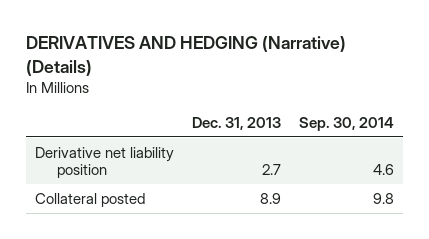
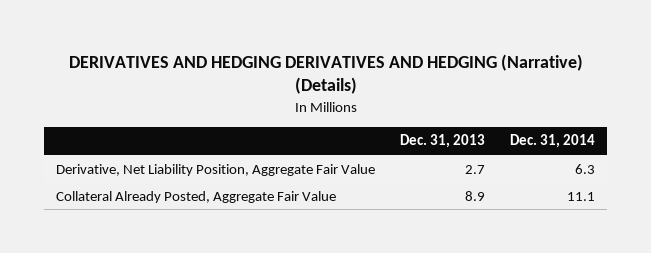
- DERIVATIVES AND HEDGING (Narrative) (Details)
+ DERIVATIVES AND HEDGING DERIVATIVES AND HEDGING (Narrative) (Details)
- | Dec. 31, 2013 | Sep. 30, 2014
+ | Dec. 31, 2013 | Dec. 31, 2014
- Derivative net liability position | 2.7 | 4.6
- Collateral posted | 8.9 | 9.8
+ Derivative, Net Liability Position, Aggregate Fair Value | 2.7 | 6.3
+ Collateral Already Posted, Aggregate Fair Value | 8.9 | 11.1

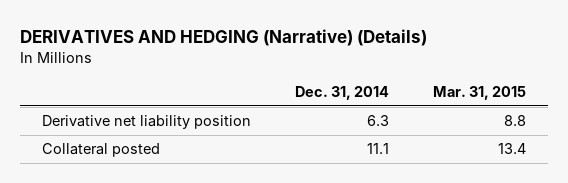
- DERIVATIVES AND HEDGING DERIVATIVES AND HEDGING (Narrative) (Details)
+ DERIVATIVES AND HEDGING (Narrative) (Details)
- | Dec. 31, 2013 | Dec. 31, 2014
+ | Dec. 31, 2014 | Mar. 31, 2015
- Derivative, Net Liability Position, Aggregate Fair Value | 2.7 | 6.3
- Collateral Already Posted, Aggregate Fair Value | 8.9 | 11.1
+ Derivative net liability position | 6.3 | 8.8
+ Collateral posted | 11.1 | 13.4

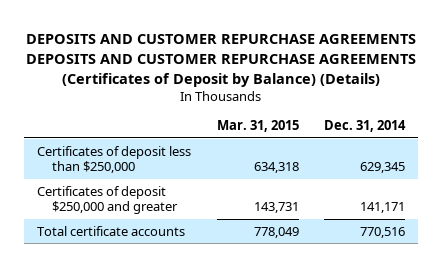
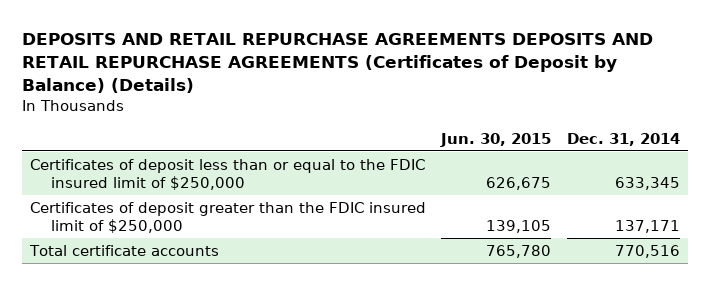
- DEPOSITS AND CUSTOMER REPURCHASE AGREEMENTS DEPOSITS AND CUSTOMER REPURCHASE AGREEMENTS (Certificates of Deposit by Balance) (Details)
+ DEPOSITS AND RETAIL REPURCHASE AGREEMENTS DEPOSITS AND RETAIL REPURCHASE AGREEMENTS (Certificates of Deposit by Balance) (Details)
- | Mar. 31, 2015 | Dec. 31, 2014
+ | Jun. 30, 2015 | Dec. 31, 2014
- Certificates of deposit less than $250,000 | 634,318 | 629,345
- Certificates of deposit $250,000 and greater | 143,731 | 141,171
+ Certificates of deposit less than or equal to the FDIC insured limit of $250,000 | 626,675 | 633,345
+ Certificates of deposit greater than the FDIC insured limit of $250,000 | 139,105 | 137,171

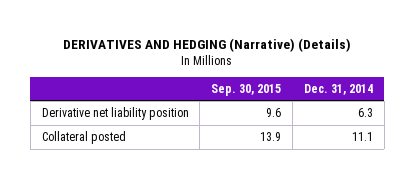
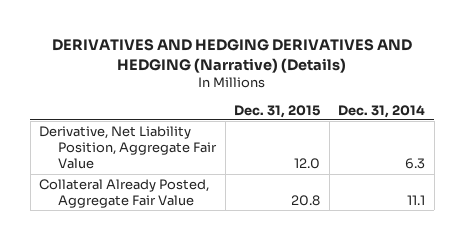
- DERIVATIVES AND HEDGING (Narrative) (Details)
+ DERIVATIVES AND HEDGING DERIVATIVES AND HEDGING (Narrative) (Details)
- | Sep. 30, 2015 | Dec. 31, 2014
+ | Dec. 31, 2015 | Dec. 31, 2014
- Derivative net liability position | 9.6 | 6.3
- Collateral posted | 13.9 | 11.1
+ Derivative, Net Liability Position, Aggregate Fair Value | 12.0 | 6.3
+ Collateral Already Posted, Aggregate Fair Value | 20.8 | 11.1

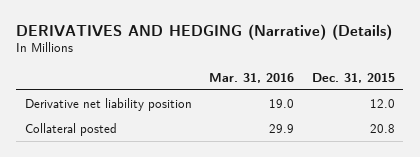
- DERIVATIVES AND HEDGING DERIVATIVES AND HEDGING (Narrative) (Details)
+ DERIVATIVES AND HEDGING (Narrative) (Details)
- | Dec. 31, 2015 | Dec. 31, 2014
+ | Mar. 31, 2016 | Dec. 31, 2015
- Derivative, Net Liability Position, Aggregate Fair Value | 12.0 | 6.3
- Collateral Already Posted, Aggregate Fair Value | 20.8 | 11.1
+ Derivative net liability position | 19.0 | 12.0
+ Collateral posted | 29.9 | 20.8

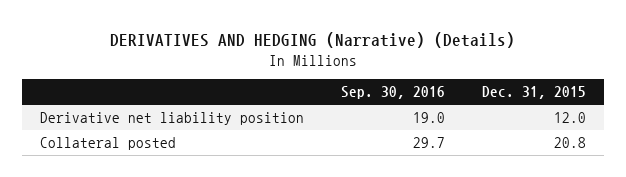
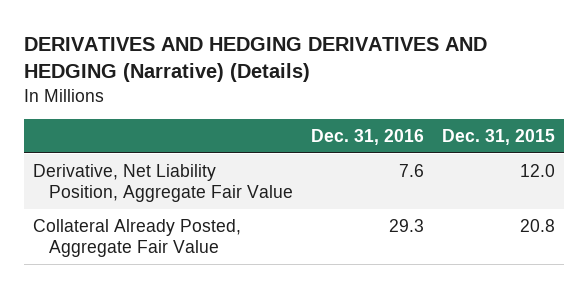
- DERIVATIVES AND HEDGING (Narrative) (Details)
+ DERIVATIVES AND HEDGING DERIVATIVES AND HEDGING (Narrative) (Details)
- | Sep. 30, 2016 | Dec. 31, 2015
+ | Dec. 31, 2016 | Dec. 31, 2015
- Derivative net liability position | 19.0 | 12.0
- Collateral posted | 29.7 | 20.8
+ Derivative, Net Liability Position, Aggregate Fair Value | 7.6 | 12.0
+ Collateral Already Posted, Aggregate Fair Value | 29.3 | 20.8

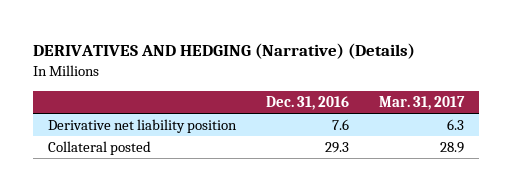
- DERIVATIVES AND HEDGING DERIVATIVES AND HEDGING (Narrative) (Details)
+ DERIVATIVES AND HEDGING (Narrative) (Details)
- | Dec. 31, 2016 | Dec. 31, 2015
+ | Dec. 31, 2016 | Mar. 31, 2017
- Derivative, Net Liability Position, Aggregate Fair Value | 7.6 | 12.0
- Collateral Already Posted, Aggregate Fair Value | 29.3 | 20.8
+ Derivative net liability position | 7.6 | 6.3
+ Collateral posted | 29.3 | 28.9

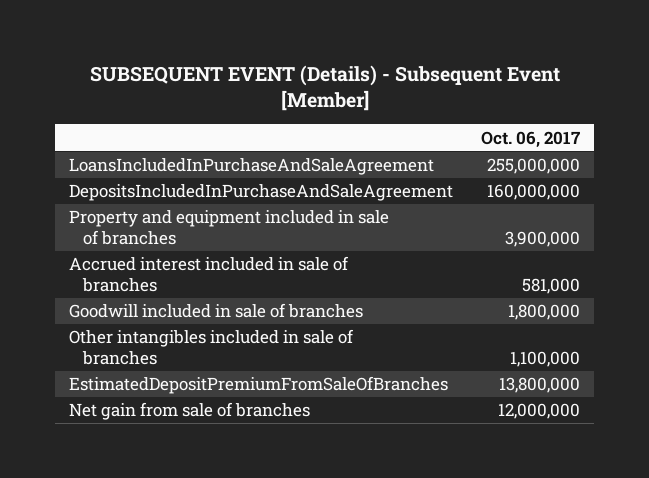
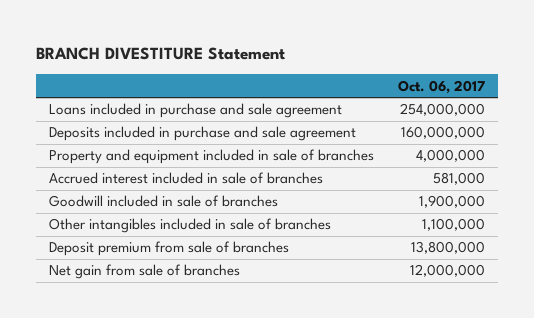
- SUBSEQUENT EVENT (Details) - Subsequent Event [Member]
+ BRANCH DIVESTITURE Statement
- LoansIncludedInPurchaseAndSaleAgreement | 255,000,000
- DepositsIncludedInPurchaseAndSaleAgreement | 160,000,000
- Property and equipment included in sale of branches | 3,900,000
+ Loans included in purchase and sale agreement | 254,000,000
+ Deposits included in purchase and sale agreement | 160,000,000
+ Property and equipment included in sale of branches | 4,000,000
- Goodwill included in sale of branches | 1,800,000
+ Goodwill included in sale of branches | 1,900,000
- EstimatedDepositPremiumFromSaleOfBranches | 13,800,000
+ Deposit premium from sale of branches | 13,800,000

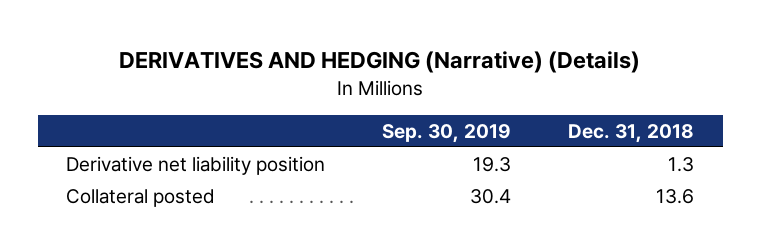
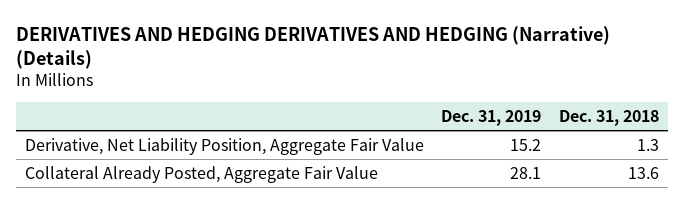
- DERIVATIVES AND HEDGING (Narrative) (Details)
+ DERIVATIVES AND HEDGING DERIVATIVES AND HEDGING (Narrative) (Details)
- | Sep. 30, 2019 | Dec. 31, 2018
+ | Dec. 31, 2019 | Dec. 31, 2018
- Derivative net liability position | 19.3 | 1.3
- Collateral posted | 30.4 | 13.6
+ Derivative, Net Liability Position, Aggregate Fair Value | 15.2 | 1.3
+ Collateral Already Posted, Aggregate Fair Value | 28.1 | 13.6

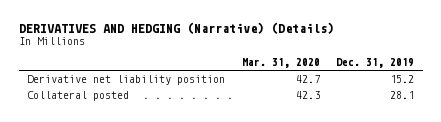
- DERIVATIVES AND HEDGING DERIVATIVES AND HEDGING (Narrative) (Details)
+ DERIVATIVES AND HEDGING (Narrative) (Details)
- | Dec. 31, 2019 | Dec. 31, 2018
+ | Mar. 31, 2020 | Dec. 31, 2019
- Derivative, Net Liability Position, Aggregate Fair Value | 15.2 | 1.3
- Collateral Already Posted, Aggregate Fair Value | 28.1 | 13.6
+ Derivative net liability position | 42.7 | 15.2
+ Collateral posted | 42.3 | 28.1

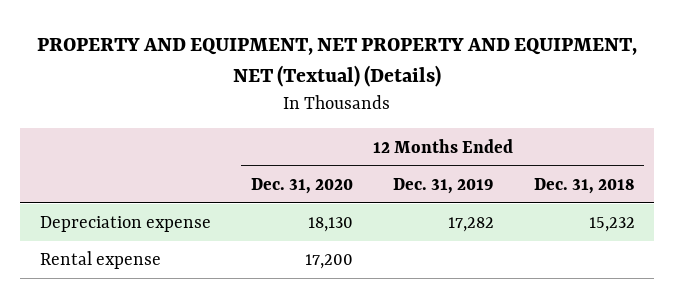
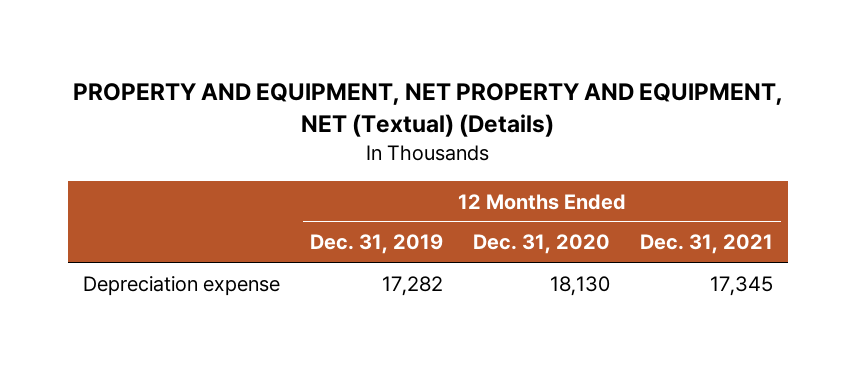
- | 12 Months Ended Dec. 31, 2020 | 12 Months Ended Dec. 31, 2019 | 12 Months Ended Dec. 31, 2018
+ | 12 Months Ended Dec. 31, 2019 | 12 Months Ended Dec. 31, 2020 | 12 Months Ended Dec. 31, 2021
- Rental expense | 17,200 | |

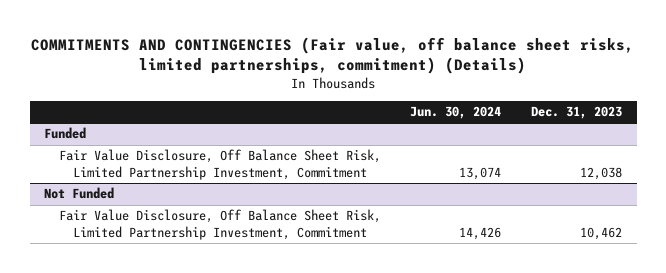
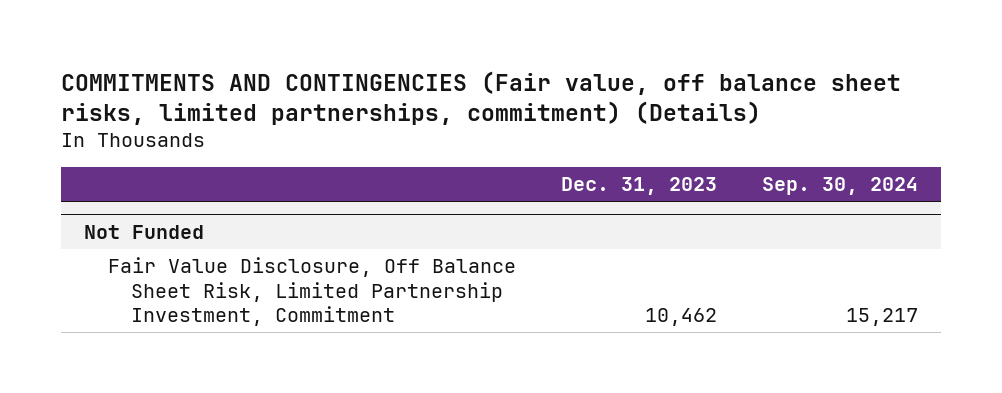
- | Jun. 30, 2024 | Dec. 31, 2023
+ | Dec. 31, 2023 | Sep. 30, 2024
- Funded
- Fair Value Disclosure, Off Balance Sheet Risk, Limited Partnership Investment, Commitment | 13,074 | 12,038

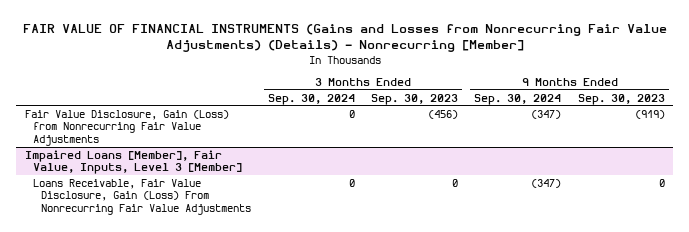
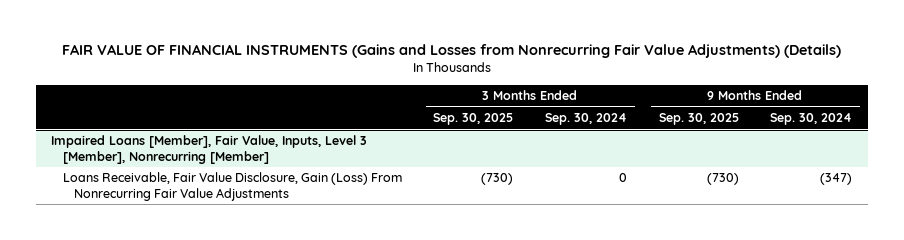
- FAIR VALUE OF FINANCIAL INSTRUMENTS (Gains and Losses from Nonrecurring Fair Value Adjustments) (Details) - Nonrecurring [Member]
+ FAIR VALUE OF FINANCIAL INSTRUMENTS (Gains and Losses from Nonrecurring Fair Value Adjustments) (Details)
- | 3 Months Ended Sep. 30, 2024 | 3 Months Ended Sep. 30, 2023 | 9 Months Ended Sep. 30, 2024 | 9 Months Ended Sep. 30, 2023
+ | 3 Months Ended Sep. 30, 2025 | 3 Months Ended Sep. 30, 2024 | 9 Months Ended Sep. 30, 2025 | 9 Months Ended Sep. 30, 2024
- Fair Value Disclosure, Gain (Loss) from Nonrecurring Fair Value Adjustments | 0 | (456) | (347) | (919)
- Impaired Loans [Member], Fair Value, Inputs, Level 3 [Member]
+ Impaired Loans [Member], Fair Value, Inputs, Level 3 [Member], Nonrecurring [Member]

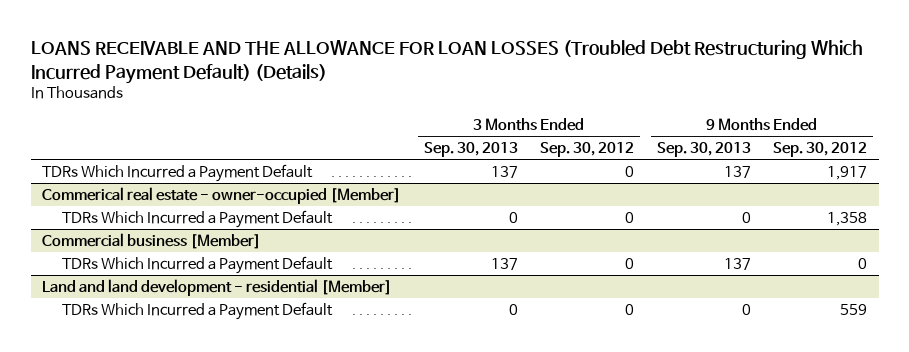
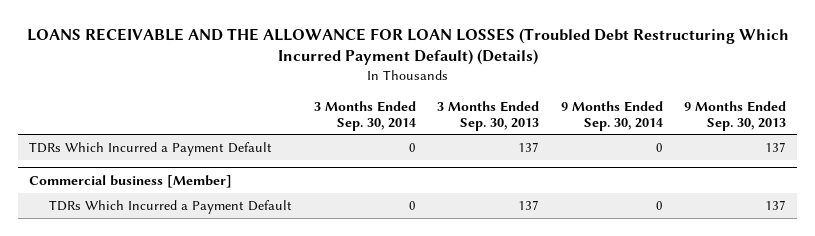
- | 3 Months Ended Sep. 30, 2013 | 3 Months Ended Sep. 30, 2012 | 9 Months Ended Sep. 30, 2013 | 9 Months Ended Sep. 30, 2012
+ | 3 Months Ended Sep. 30, 2014 | 3 Months Ended Sep. 30, 2013 | 9 Months Ended Sep. 30, 2014 | 9 Months Ended Sep. 30, 2013
- Commerical real estate - owner-occupied [Member]
- TDRs Which Incurred a Payment Default | 0 | 0 | 0 | 1,358
- Land and land development - residential [Member]
- TDRs Which Incurred a Payment Default | 0 | 0 | 0 | 559

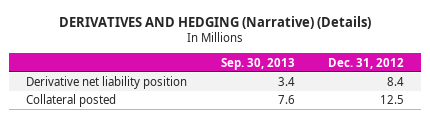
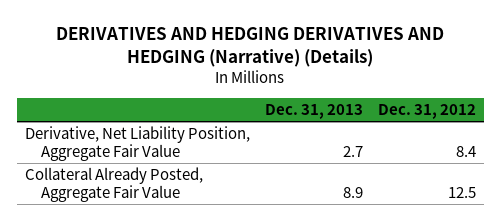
- DERIVATIVES AND HEDGING (Narrative) (Details)
+ DERIVATIVES AND HEDGING DERIVATIVES AND HEDGING (Narrative) (Details)
- | Sep. 30, 2013 | Dec. 31, 2012
+ | Dec. 31, 2013 | Dec. 31, 2012
- Derivative net liability position | 3.4 | 8.4
- Collateral posted | 7.6 | 12.5
+ Derivative, Net Liability Position, Aggregate Fair Value | 2.7 | 8.4
+ Collateral Already Posted, Aggregate Fair Value | 8.9 | 12.5

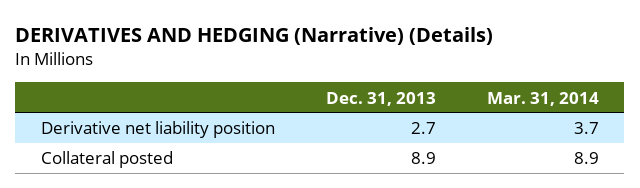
- DERIVATIVES AND HEDGING DERIVATIVES AND HEDGING (Narrative) (Details)
+ DERIVATIVES AND HEDGING (Narrative) (Details)
- | Dec. 31, 2013 | Dec. 31, 2012
+ | Dec. 31, 2013 | Mar. 31, 2014
- Derivative, Net Liability Position, Aggregate Fair Value | 2.7 | 8.4
- Collateral Already Posted, Aggregate Fair Value | 8.9 | 12.5
+ Derivative net liability position | 2.7 | 3.7
+ Collateral posted | 8.9 | 8.9

